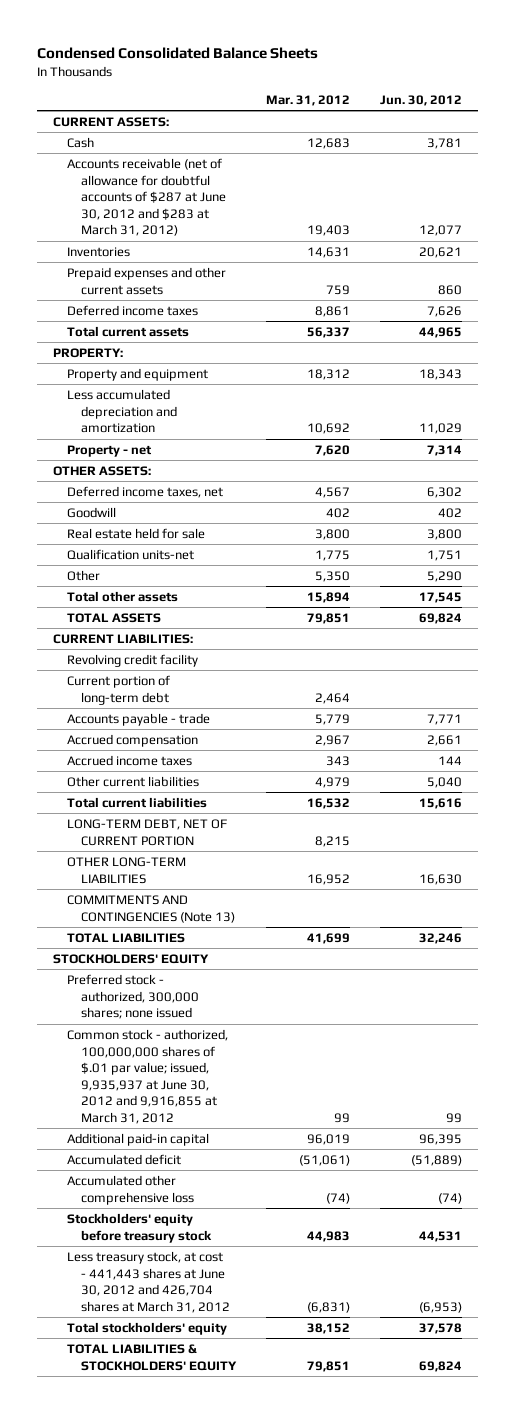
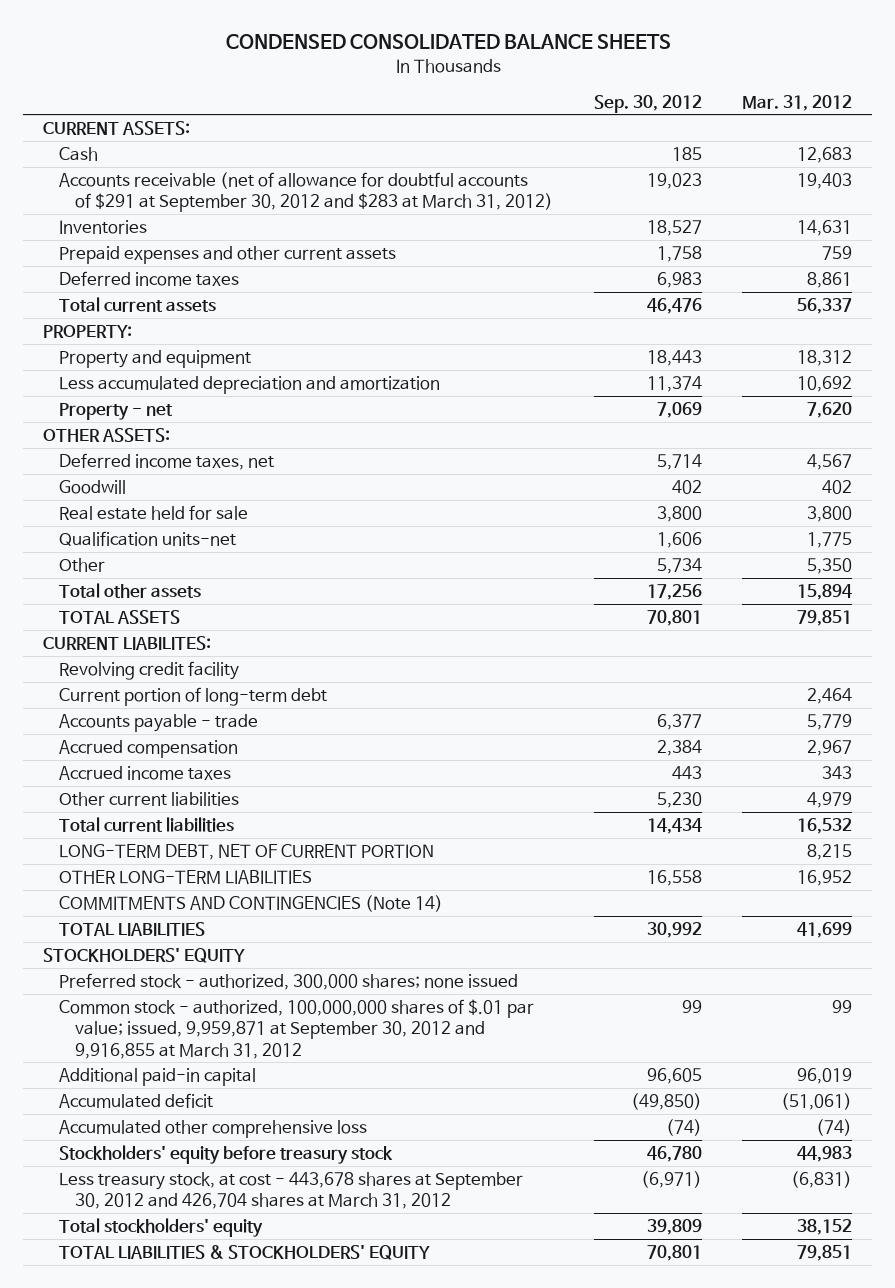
- Condensed Consolidated Balance Sheets
+ CONDENSED CONSOLIDATED BALANCE SHEETS
- | Mar. 31, 2012 | Jun. 30, 2012
+ | Sep. 30, 2012 | Mar. 31, 2012
- Accounts receivable (net of allowance for doubtful accounts of $287 at June 30, 2012 and $283 at March 31, 2012) | 19,403 | 12,077
+ Accounts receivable (net of allowance for doubtful accounts of $291 at September 30, 2012 and $283 at March 31, 2012) | 19,023 | 19,403
- CURRENT LIABILITIES:
+ CURRENT LIABILITES:
- COMMITMENTS AND CONTINGENCIES (Note 13)
+ COMMITMENTS AND CONTINGENCIES (Note 14)
- Common stock - authorized, 100,000,000 shares of $.01 par value; issued, 9,935,937 at June 30, 2012 and 9,916,855 at March 31, 2012 | 99 | 99
+ Common stock - authorized, 100,000,000 shares of $.01 par value; issued, 9,959,871 at September 30, 2012 and 9,916,855 at March 31, 2012 | 99 | 99
- Less treasury stock, at cost - 441,443 shares at June 30, 2012 and 426,704 shares at March 31, 2012 | (6,831) | (6,953)
+ Less treasury stock, at cost - 443,678 shares at September 30, 2012 and 426,704 shares at March 31, 2012 | (6,971) | (6,831)

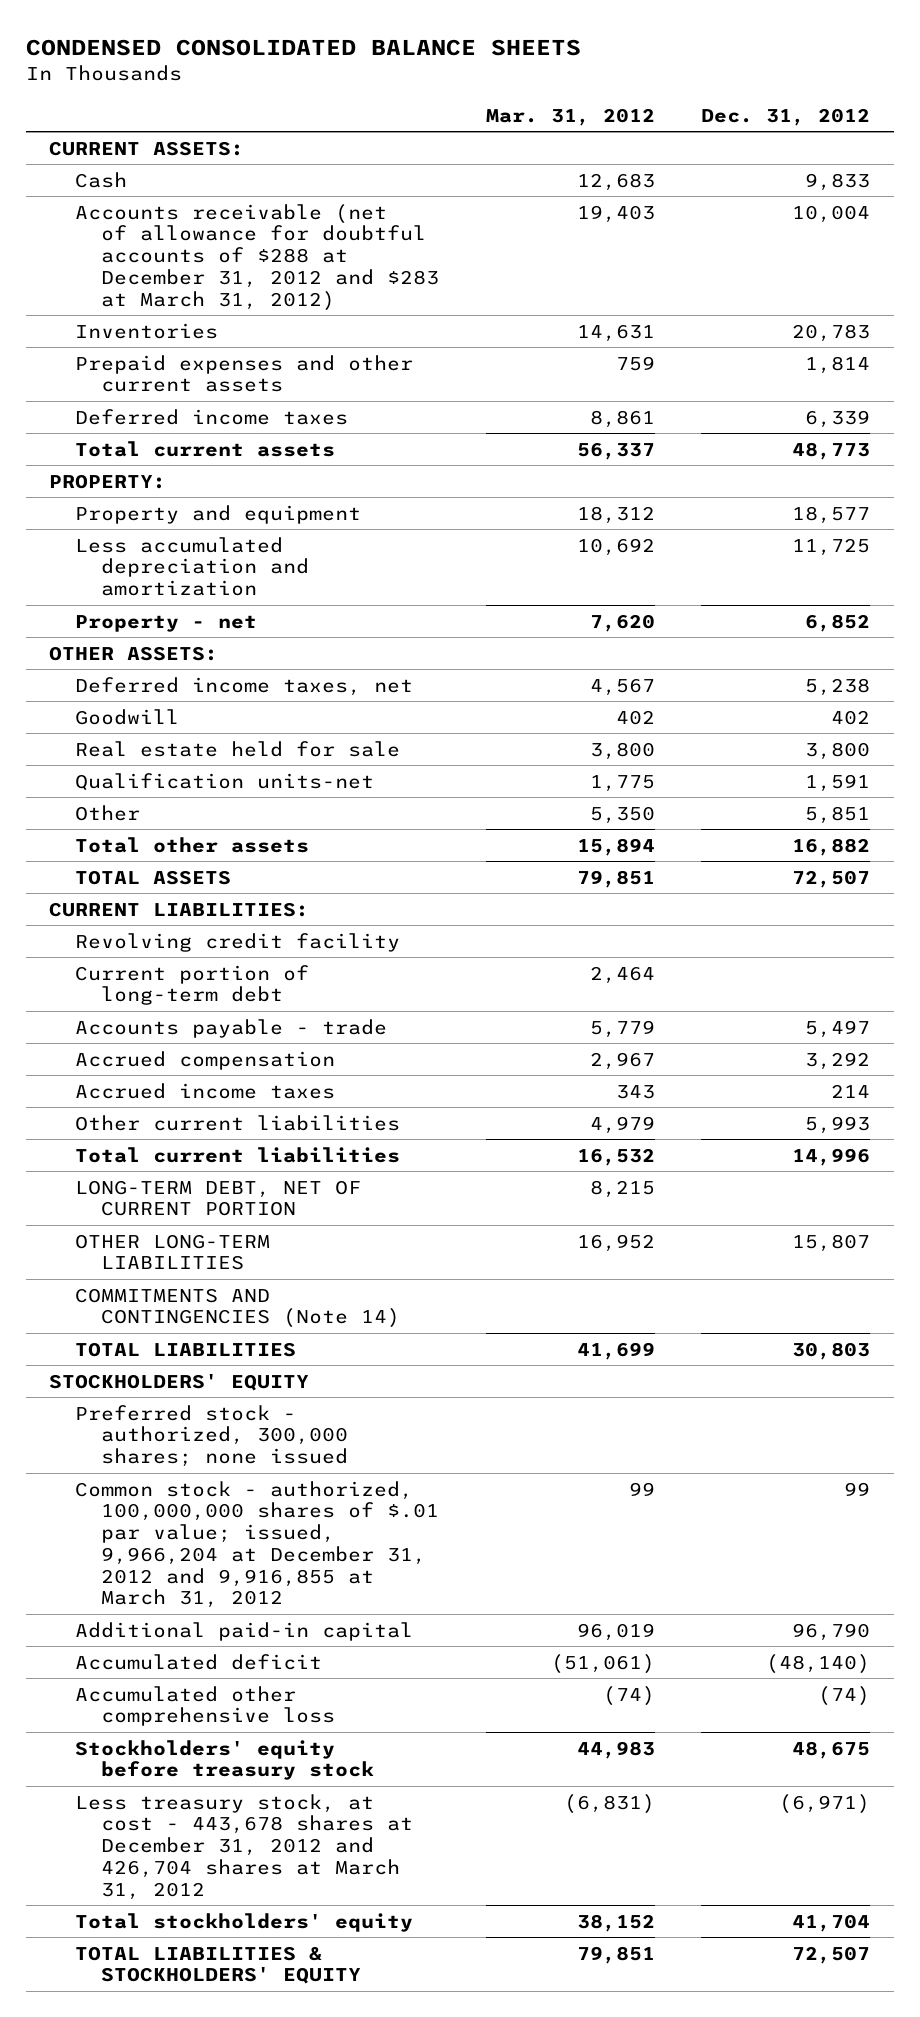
- | Sep. 30, 2012 | Mar. 31, 2012
+ | Mar. 31, 2012 | Dec. 31, 2012
- Accounts receivable (net of allowance for doubtful accounts of $291 at September 30, 2012 and $283 at March 31, 2012) | 19,023 | 19,403
+ Accounts receivable (net of allowance for doubtful accounts of $288 at December 31, 2012 and $283 at March 31, 2012) | 19,403 | 10,004
- CURRENT LIABILITES:
+ CURRENT LIABILITIES:
- Common stock - authorized, 100,000,000 shares of $.01 par value; issued, 9,959,871 at September 30, 2012 and 9,916,855 at March 31, 2012 | 99 | 99
+ Common stock - authorized, 100,000,000 shares of $.01 par value; issued, 9,966,204 at December 31, 2012 and 9,916,855 at March 31, 2012 | 99 | 99
- Less treasury stock, at cost - 443,678 shares at September 30, 2012 and 426,704 shares at March 31, 2012 | (6,971) | (6,831)
+ Less treasury stock, at cost - 443,678 shares at December 31, 2012 and 426,704 shares at March 31, 2012 | (6,831) | (6,971)

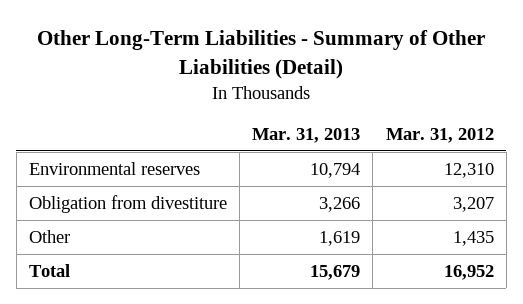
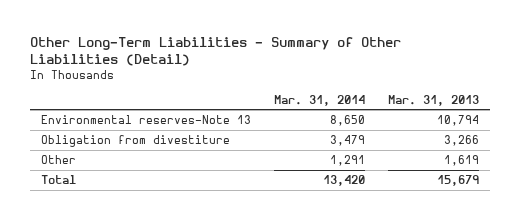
- | Mar. 31, 2013 | Mar. 31, 2012
+ | Mar. 31, 2014 | Mar. 31, 2013
- Environmental reserves | 10,794 | 12,310
+ Environmental reserves-Note 13 | 8,650 | 10,794

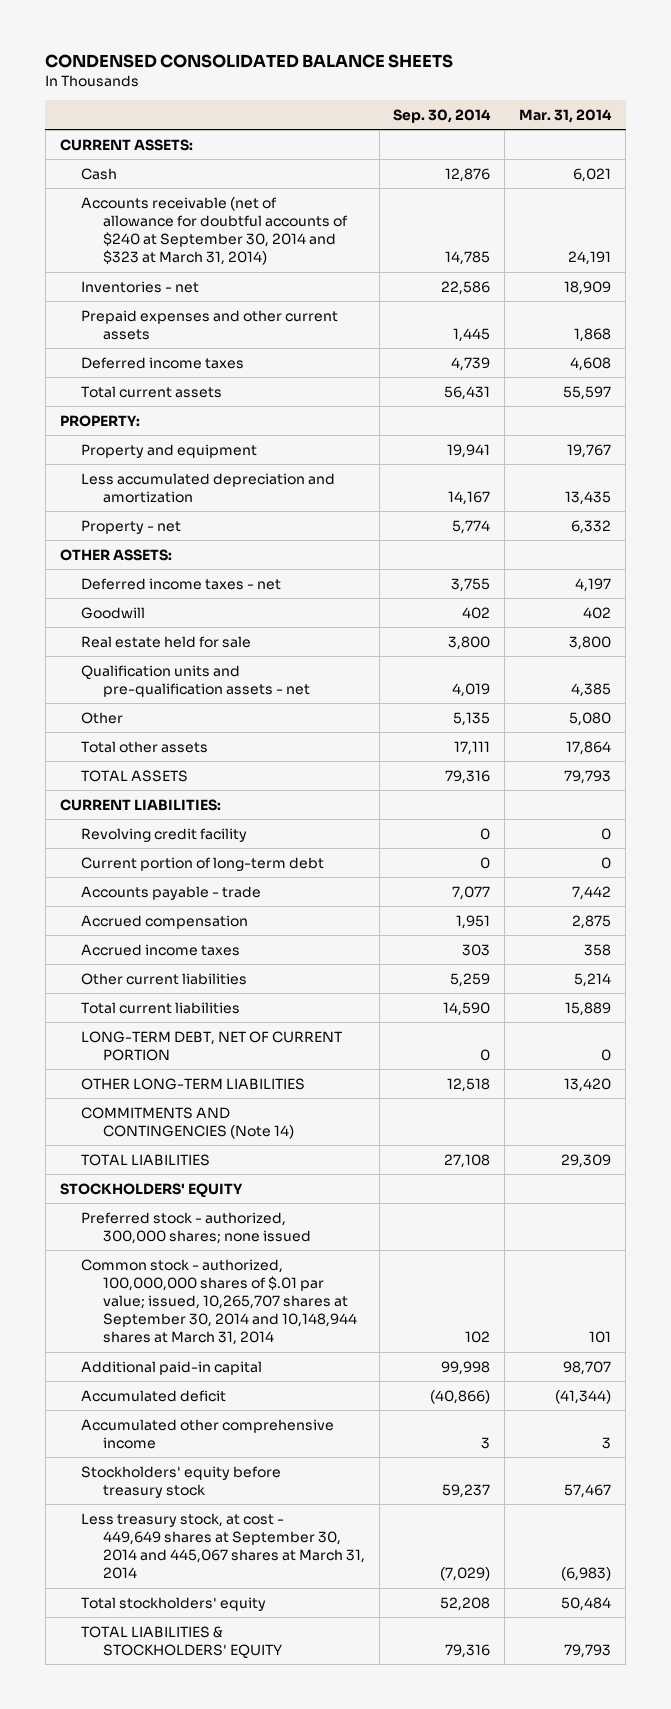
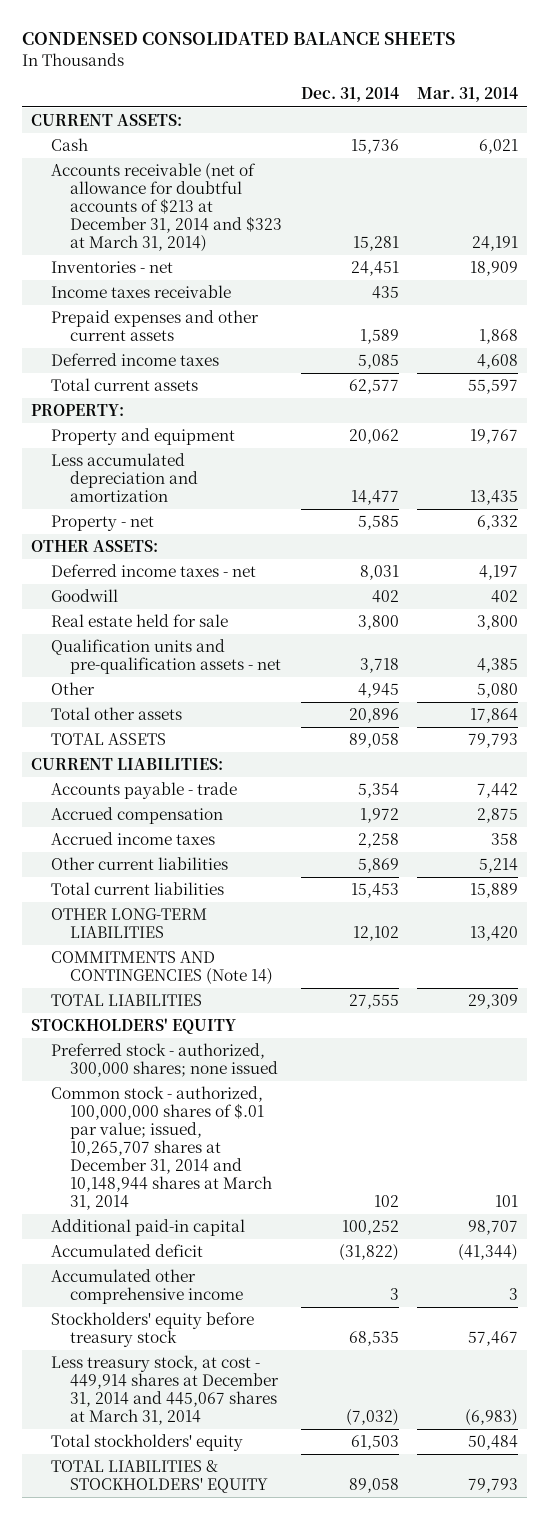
- | Sep. 30, 2014 | Mar. 31, 2014
+ | Dec. 31, 2014 | Mar. 31, 2014
- Accounts receivable (net of allowance for doubtful accounts of $240 at September 30, 2014 and $323 at March 31, 2014) | 14,785 | 24,191
+ Accounts receivable (net of allowance for doubtful accounts of $213 at December 31, 2014 and $323 at March 31, 2014) | 15,281 | 24,191
+ Income taxes receivable | 435 |
- Revolving credit facility | 0 | 0
- Current portion of long-term debt | 0 | 0
- LONG-TERM DEBT, NET OF CURRENT PORTION | 0 | 0
- Common stock - authorized, 100,000,000 shares of $.01 par value; issued, 10,265,707 shares at September 30, 2014 and 10,148,944 shares at March 31, 2014 | 102 | 101
+ Common stock - authorized, 100,000,000 shares of $.01 par value; issued, 10,265,707 shares at December 31, 2014 and 10,148,944 shares at March 31, 2014 | 102 | 101
- Less treasury stock, at cost - 449,649 shares at September 30, 2014 and 445,067 shares at March 31, 2014 | (7,029) | (6,983)
+ Less treasury stock, at cost - 449,914 shares at December 31, 2014 and 445,067 shares at March 31, 2014 | (7,032) | (6,983)

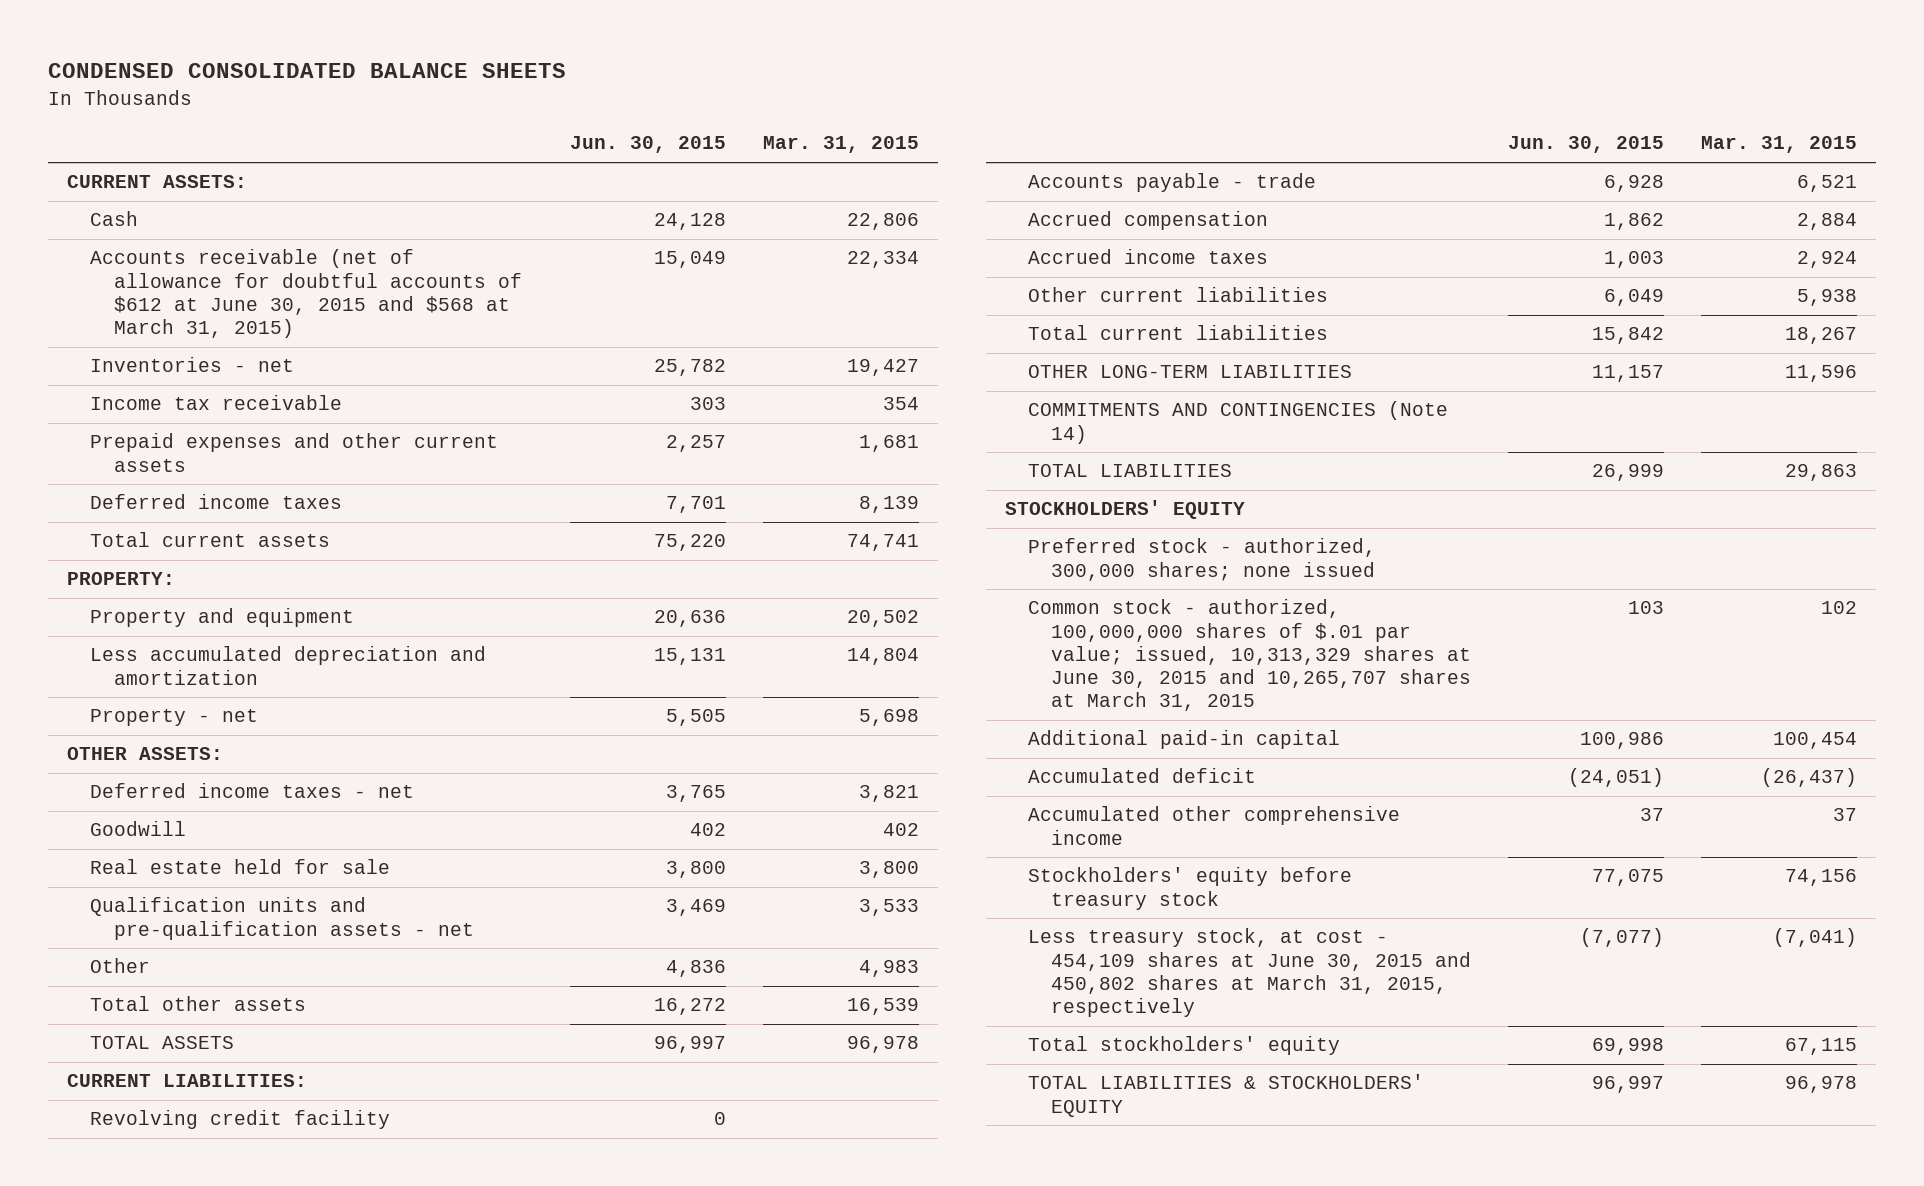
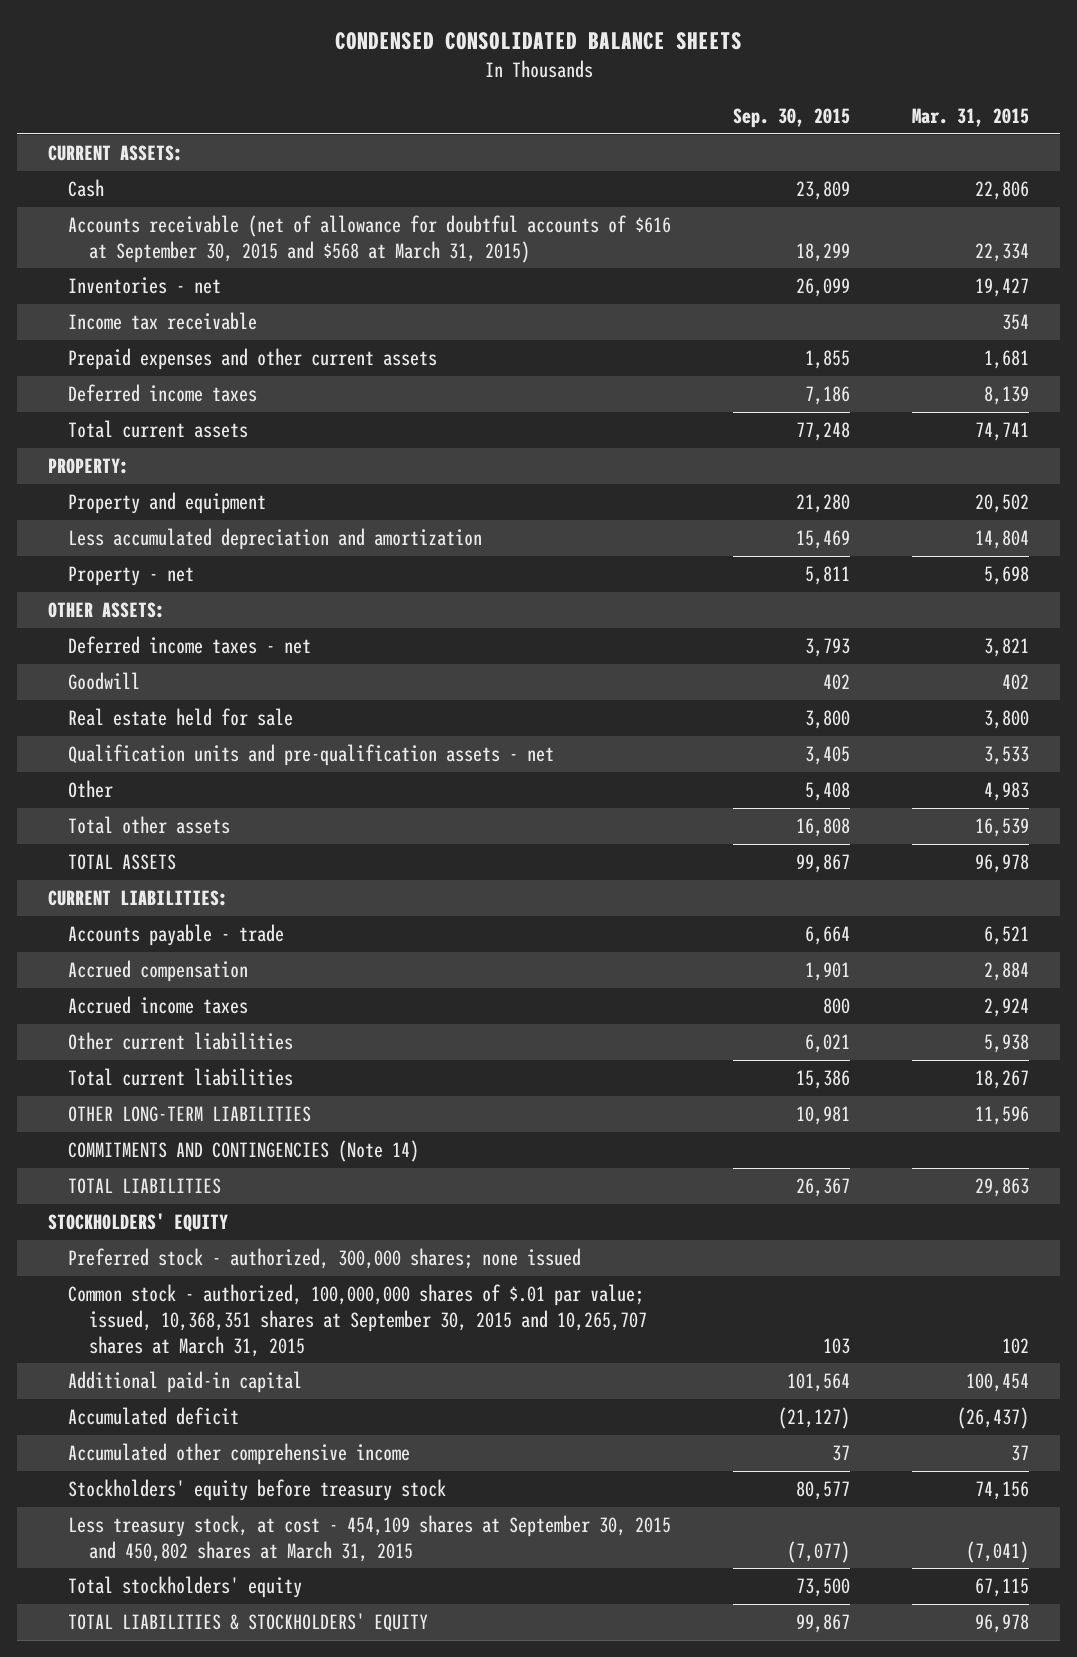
- | Jun. 30, 2015 | Mar. 31, 2015
+ | Sep. 30, 2015 | Mar. 31, 2015
- Accounts receivable (net of allowance for doubtful accounts of $612 at June 30, 2015 and $568 at March 31, 2015) | 15,049 | 22,334
+ Accounts receivable (net of allowance for doubtful accounts of $616 at September 30, 2015 and $568 at March 31, 2015) | 18,299 | 22,334
- Revolving credit facility | 0 |
- Common stock - authorized, 100,000,000 shares of $.01 par value; issued, 10,313,329 shares at June 30, 2015 and 10,265,707 shares at March 31, 2015 | 103 | 102
+ Common stock - authorized, 100,000,000 shares of $.01 par value; issued, 10,368,351 shares at September 30, 2015 and 10,265,707 shares at March 31, 2015 | 103 | 102
- Less treasury stock, at cost - 454,109 shares at June 30, 2015 and 450,802 shares at March 31, 2015, respectively | (7,077) | (7,041)
+ Less treasury stock, at cost - 454,109 shares at September 30, 2015 and 450,802 shares at March 31, 2015 | (7,077) | (7,041)

